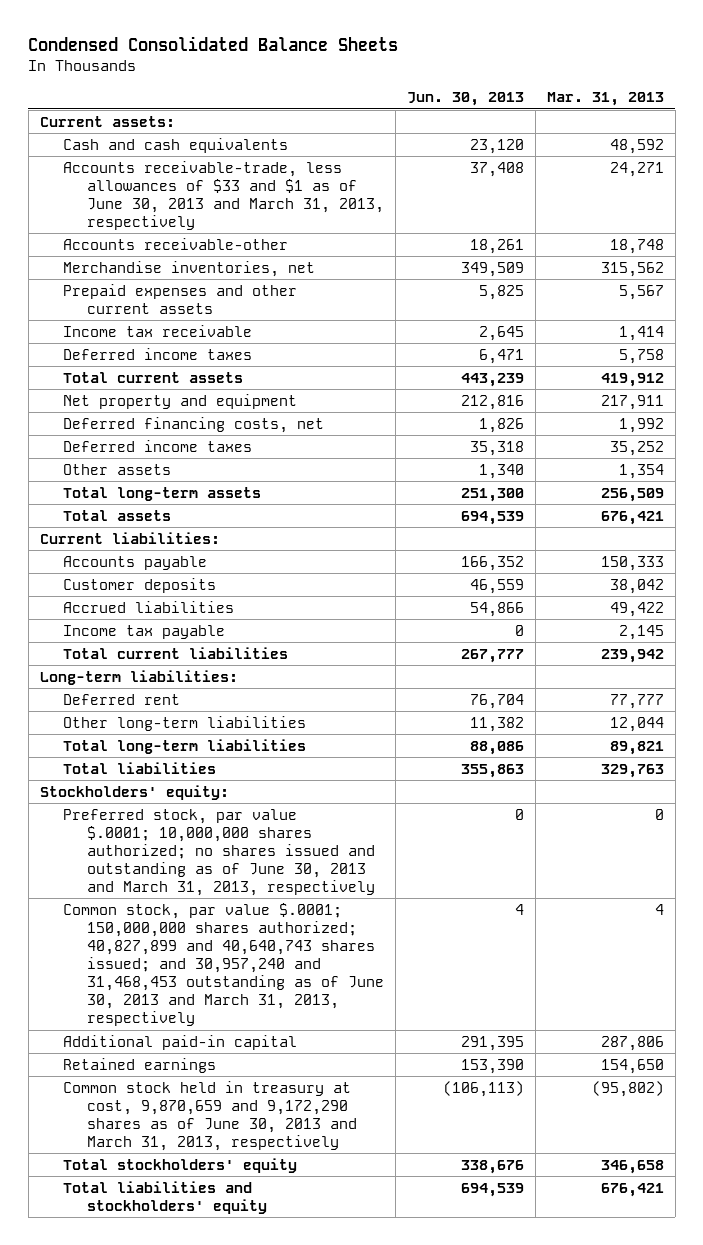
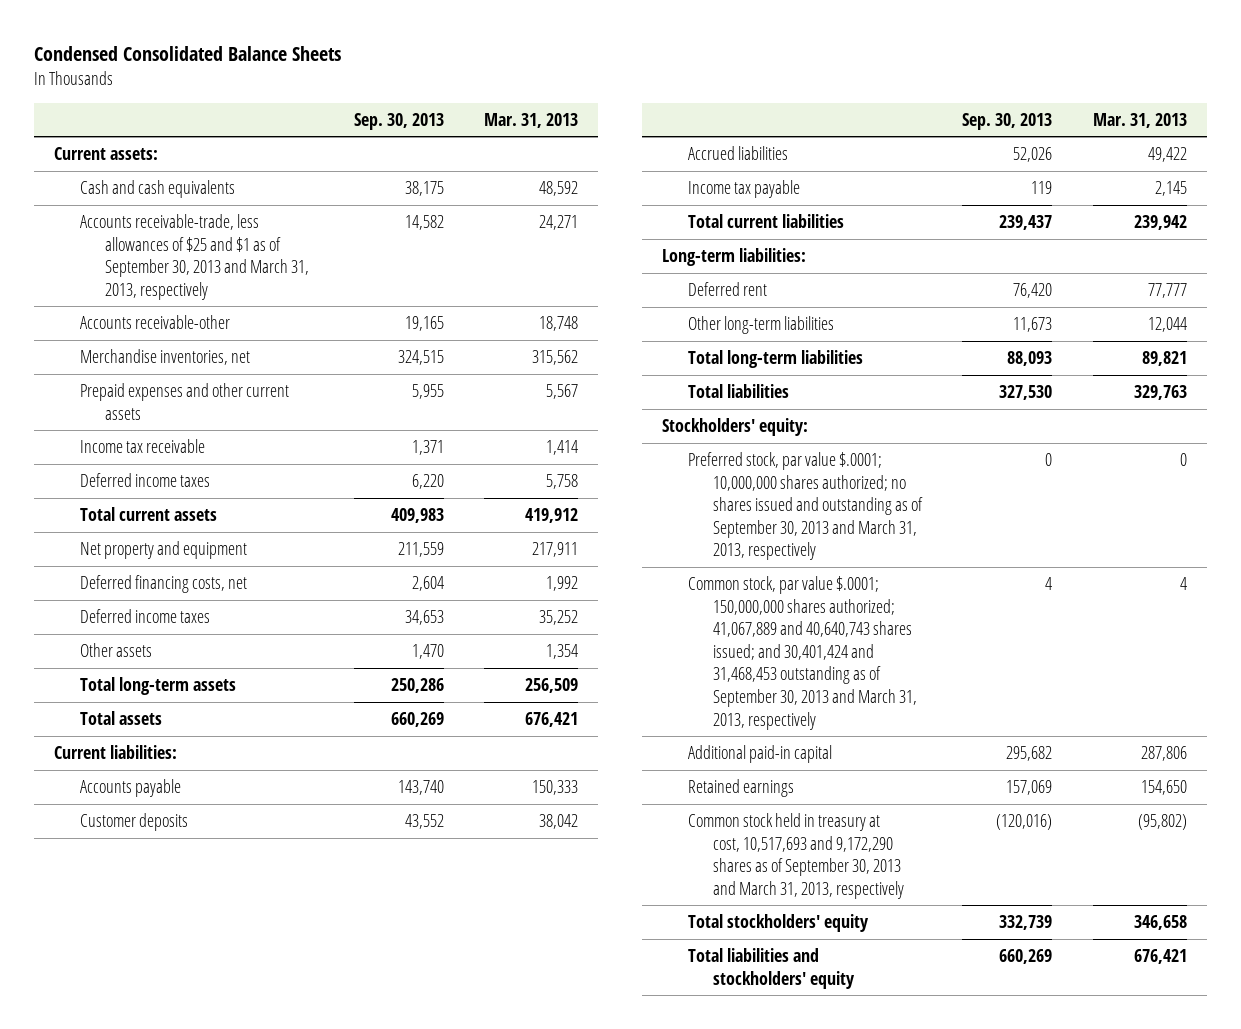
- | Jun. 30, 2013 | Mar. 31, 2013
+ | Sep. 30, 2013 | Mar. 31, 2013
- Accounts receivable-trade, less allowances of $33 and $1 as of June 30, 2013 and March 31, 2013, respectively | 37,408 | 24,271
+ Accounts receivable-trade, less allowances of $25 and $1 as of September 30, 2013 and March 31, 2013, respectively | 14,582 | 24,271
- Preferred stock, par value $.0001; 10,000,000 shares authorized; no shares issued and outstanding as of June 30, 2013 and March 31, 2013, respectively | 0 | 0
- Common stock, par value $.0001; 150,000,000 shares authorized; 40,827,899 and 40,640,743 shares issued; and 30,957,240 and 31,468,453 outstanding as of June 30, 2013 and March 31, 2013, respectively | 4 | 4
+ Preferred stock, par value $.0001; 10,000,000 shares authorized; no shares issued and outstanding as of September 30, 2013 and March 31, 2013, respectively | 0 | 0
+ Common stock, par value $.0001; 150,000,000 shares authorized; 41,067,889 and 40,640,743 shares issued; and 30,401,424 and 31,468,453 outstanding as of September 30, 2013 and March 31, 2013, respectively | 4 | 4
- Common stock held in treasury at cost, 9,870,659 and 9,172,290 shares as of June 30, 2013 and March 31, 2013, respectively | (106,113) | (95,802)
+ Common stock held in treasury at cost, 10,517,693 and 9,172,290 shares as of September 30, 2013 and March 31, 2013, respectively | (120,016) | (95,802)

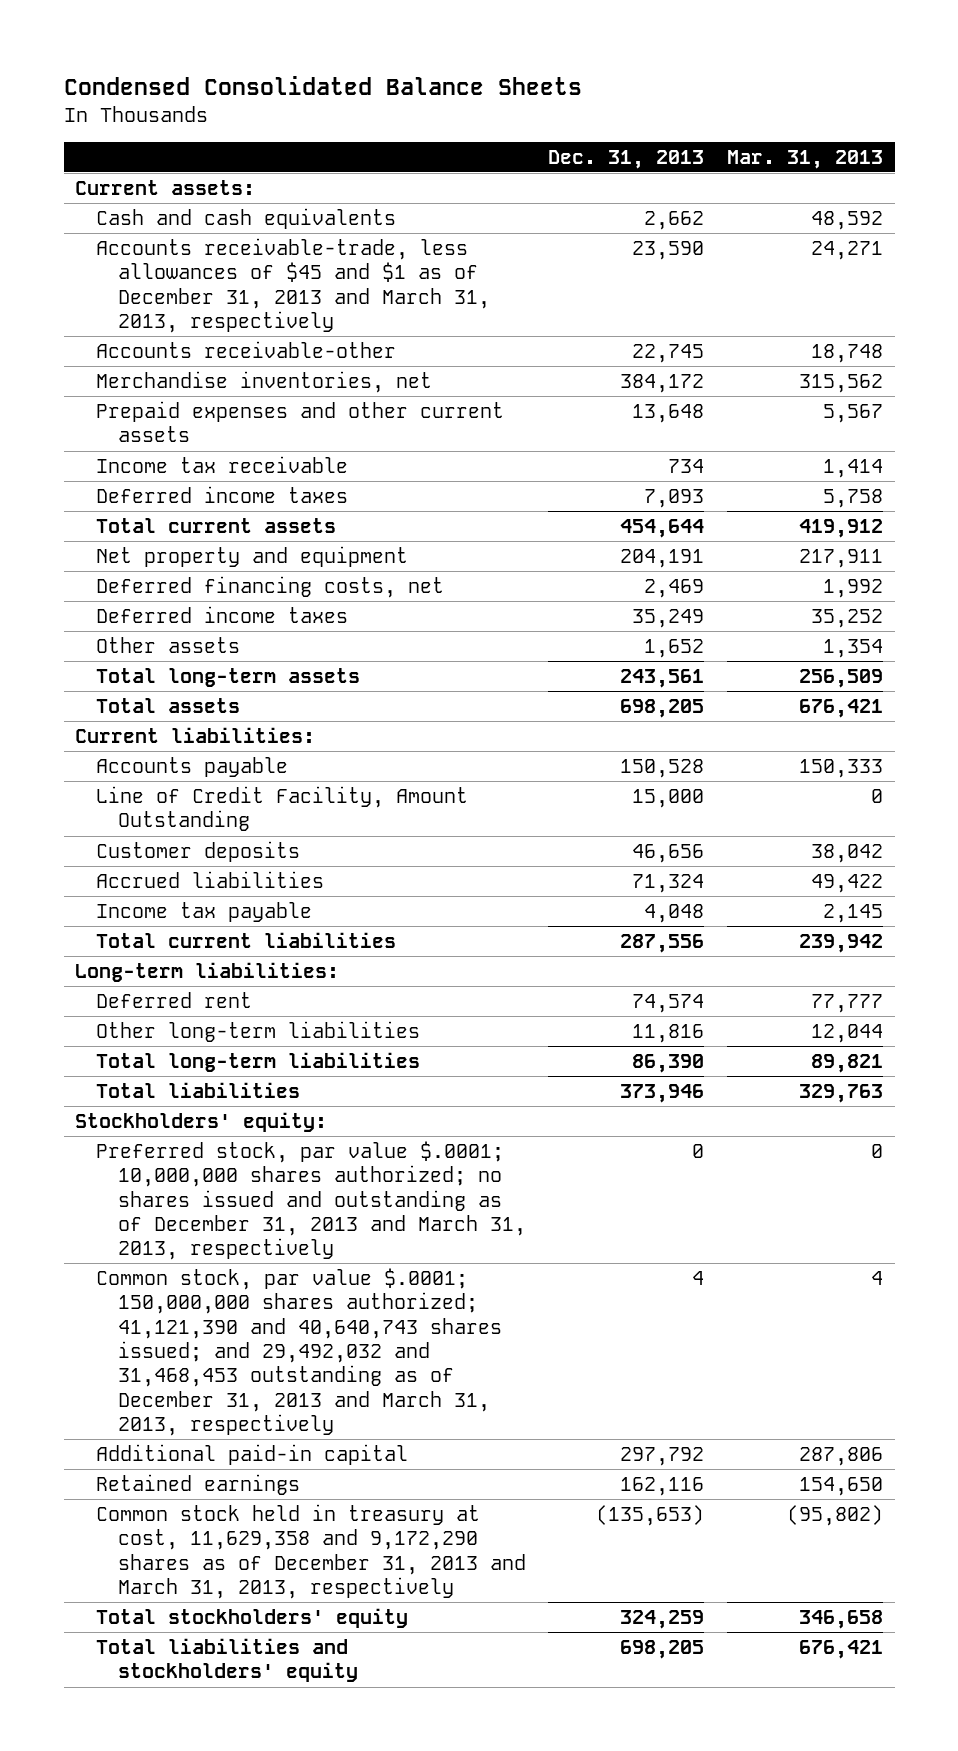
- | Sep. 30, 2013 | Mar. 31, 2013
+ | Dec. 31, 2013 | Mar. 31, 2013
- Accounts receivable-trade, less allowances of $25 and $1 as of September 30, 2013 and March 31, 2013, respectively | 14,582 | 24,271
+ Accounts receivable-trade, less allowances of $45 and $1 as of December 31, 2013 and March 31, 2013, respectively | 23,590 | 24,271
+ Line of Credit Facility, Amount Outstanding | 15,000 | 0
- Preferred stock, par value $.0001; 10,000,000 shares authorized; no shares issued and outstanding as of September 30, 2013 and March 31, 2013, respectively | 0 | 0
- Common stock, par value $.0001; 150,000,000 shares authorized; 41,067,889 and 40,640,743 shares issued; and 30,401,424 and 31,468,453 outstanding as of September 30, 2013 and March 31, 2013, respectively | 4 | 4
+ Preferred stock, par value $.0001; 10,000,000 shares authorized; no shares issued and outstanding as of December 31, 2013 and March 31, 2013, respectively | 0 | 0
+ Common stock, par value $.0001; 150,000,000 shares authorized; 41,121,390 and 40,640,743 shares issued; and 29,492,032 and 31,468,453 outstanding as of December 31, 2013 and March 31, 2013, respectively | 4 | 4
- Common stock held in treasury at cost, 10,517,693 and 9,172,290 shares as of September 30, 2013 and March 31, 2013, respectively | (120,016) | (95,802)
+ Common stock held in treasury at cost, 11,629,358 and 9,172,290 shares as of December 31, 2013 and March 31, 2013, respectively | (135,653) | (95,802)

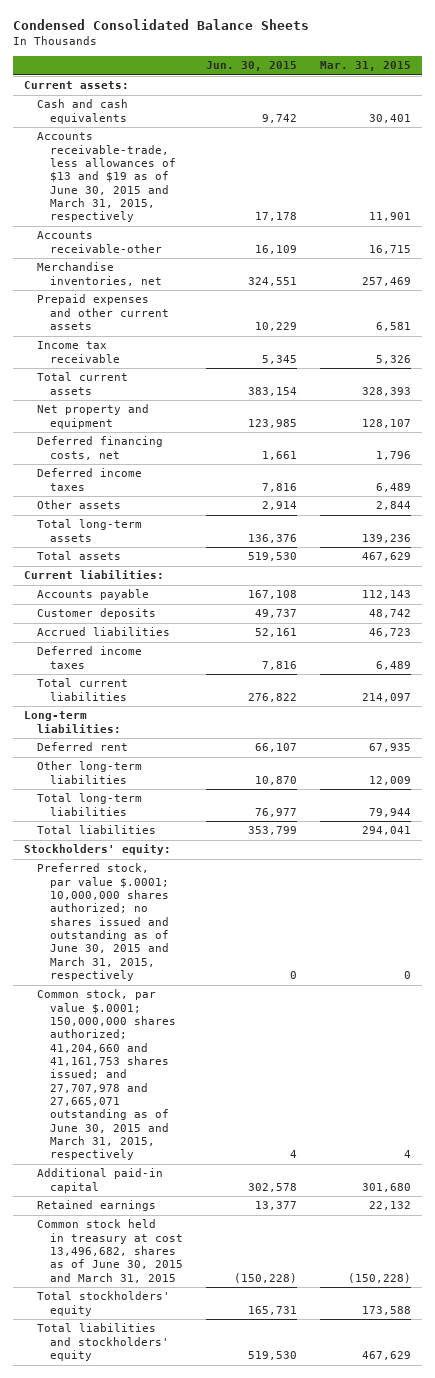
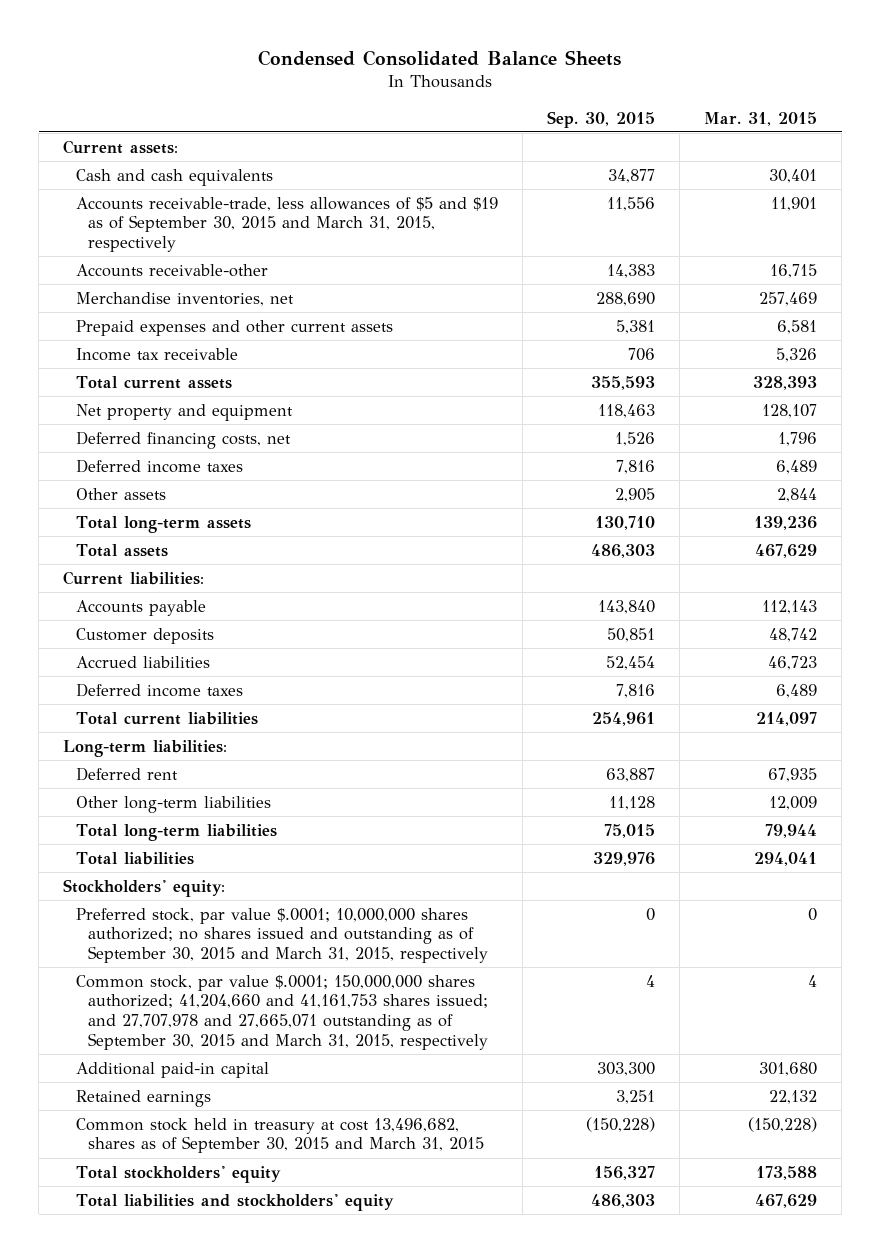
- | Jun. 30, 2015 | Mar. 31, 2015
+ | Sep. 30, 2015 | Mar. 31, 2015
- Accounts receivable-trade, less allowances of $13 and $19 as of June 30, 2015 and March 31, 2015, respectively | 17,178 | 11,901
+ Accounts receivable-trade, less allowances of $5 and $19 as of September 30, 2015 and March 31, 2015, respectively | 11,556 | 11,901
- Preferred stock, par value $.0001; 10,000,000 shares authorized; no shares issued and outstanding as of June 30, 2015 and March 31, 2015, respectively | 0 | 0
- Common stock, par value $.0001; 150,000,000 shares authorized; 41,204,660 and 41,161,753 shares issued; and 27,707,978 and 27,665,071 outstanding as of June 30, 2015 and March 31, 2015, respectively | 4 | 4
+ Preferred stock, par value $.0001; 10,000,000 shares authorized; no shares issued and outstanding as of September 30, 2015 and March 31, 2015, respectively | 0 | 0
+ Common stock, par value $.0001; 150,000,000 shares authorized; 41,204,660 and 41,161,753 shares issued; and 27,707,978 and 27,665,071 outstanding as of September 30, 2015 and March 31, 2015, respectively | 4 | 4
- Common stock held in treasury at cost 13,496,682, shares as of June 30, 2015 and March 31, 2015 | (150,228) | (150,228)
+ Common stock held in treasury at cost 13,496,682, shares as of September 30, 2015 and March 31, 2015 | (150,228) | (150,228)

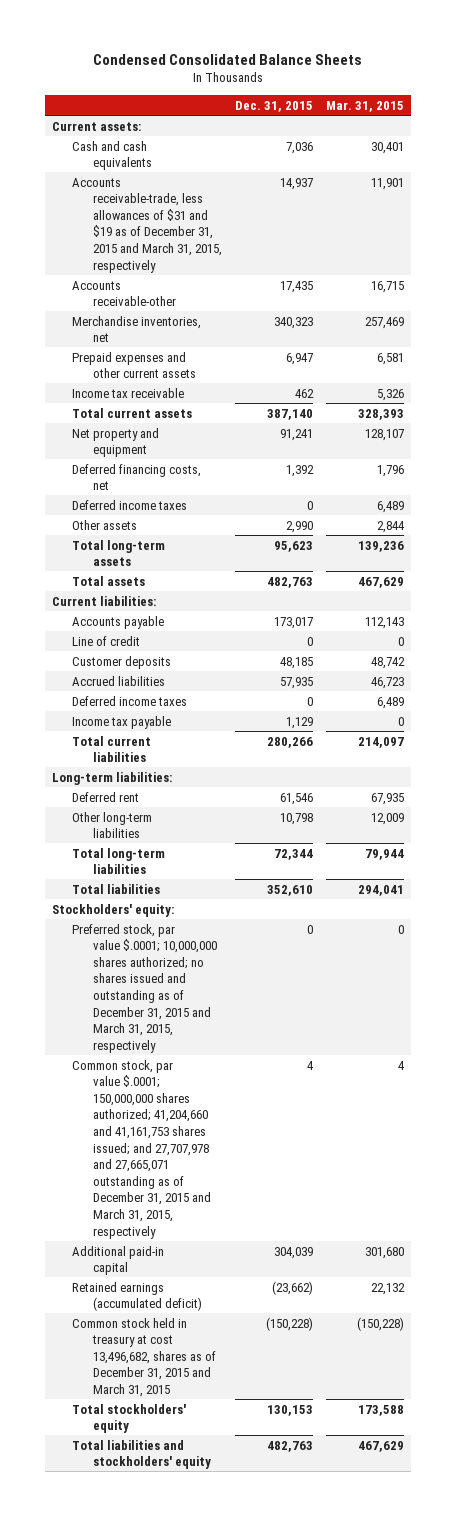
- | Sep. 30, 2015 | Mar. 31, 2015
+ | Dec. 31, 2015 | Mar. 31, 2015
- Accounts receivable-trade, less allowances of $5 and $19 as of September 30, 2015 and March 31, 2015, respectively | 11,556 | 11,901
+ Accounts receivable-trade, less allowances of $31 and $19 as of December 31, 2015 and March 31, 2015, respectively | 14,937 | 11,901
+ Line of credit | 0 | 0
+ Income tax payable | 1,129 | 0
- Preferred stock, par value $.0001; 10,000,000 shares authorized; no shares issued and outstanding as of September 30, 2015 and March 31, 2015, respectively | 0 | 0
- Common stock, par value $.0001; 150,000,000 shares authorized; 41,204,660 and 41,161,753 shares issued; and 27,707,978 and 27,665,071 outstanding as of September 30, 2015 and March 31, 2015, respectively | 4 | 4
+ Preferred stock, par value $.0001; 10,000,000 shares authorized; no shares issued and outstanding as of December 31, 2015 and March 31, 2015, respectively | 0 | 0
+ Common stock, par value $.0001; 150,000,000 shares authorized; 41,204,660 and 41,161,753 shares issued; and 27,707,978 and 27,665,071 outstanding as of December 31, 2015 and March 31, 2015, respectively | 4 | 4
- Retained earnings | 3,251 | 22,132
- Common stock held in treasury at cost 13,496,682, shares as of September 30, 2015 and March 31, 2015 | (150,228) | (150,228)
+ Retained earnings (accumulated deficit) | (23,662) | 22,132
+ Common stock held in treasury at cost 13,496,682, shares as of December 31, 2015 and March 31, 2015 | (150,228) | (150,228)

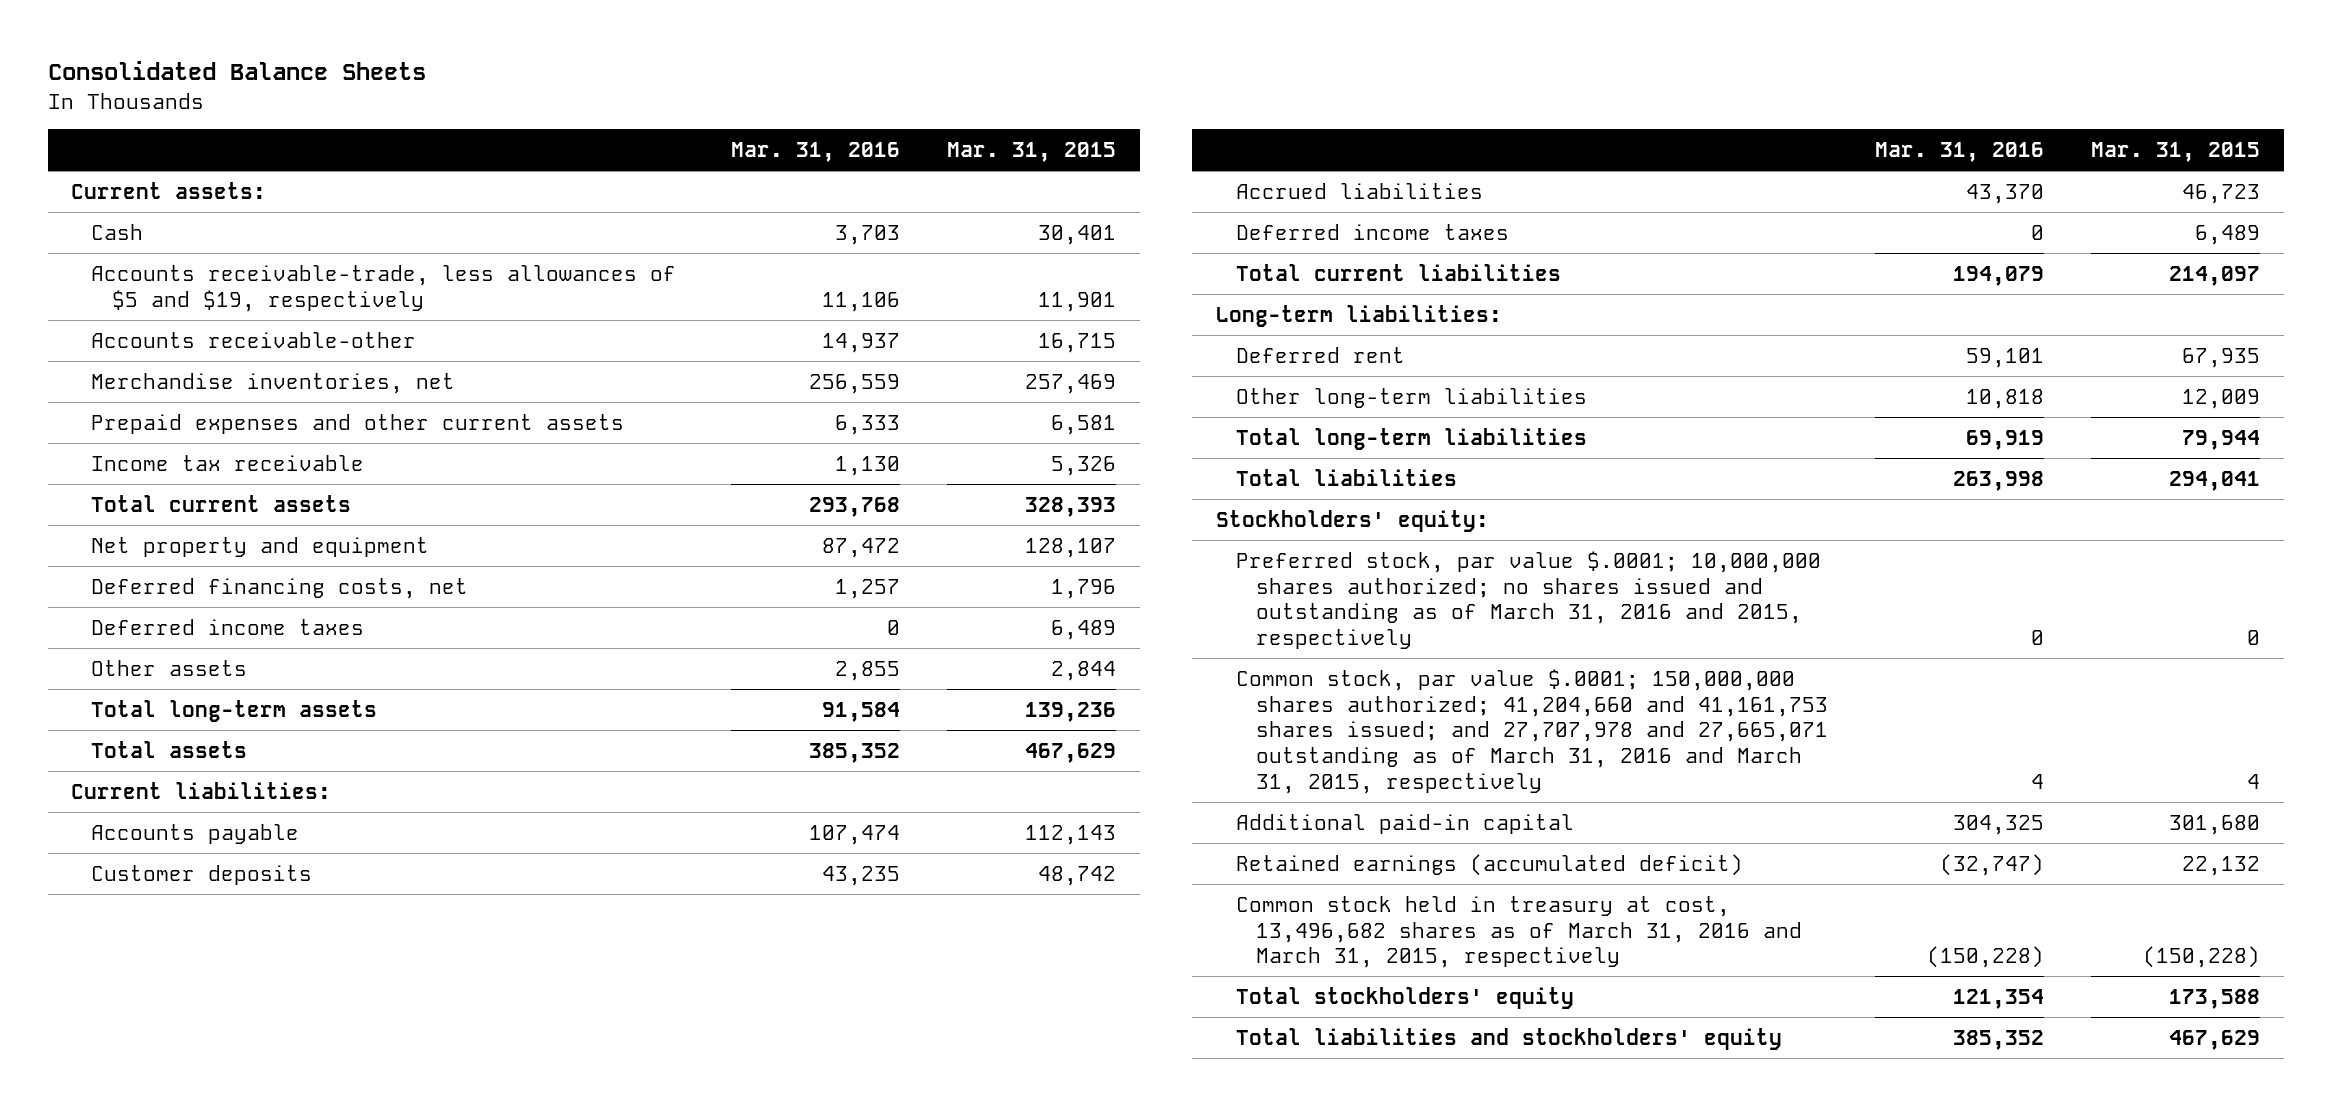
- Condensed Consolidated Balance Sheets
+ Consolidated Balance Sheets
- | Dec. 31, 2015 | Mar. 31, 2015
+ | Mar. 31, 2016 | Mar. 31, 2015
- Cash and cash equivalents | 7,036 | 30,401
- Accounts receivable-trade, less allowances of $31 and $19 as of December 31, 2015 and March 31, 2015, respectively | 14,937 | 11,901
+ Cash | 3,703 | 30,401
+ Accounts receivable-trade, less allowances of $5 and $19, respectively | 11,106 | 11,901
- Line of credit | 0 | 0
- Income tax payable | 1,129 | 0
- Preferred stock, par value $.0001; 10,000,000 shares authorized; no shares issued and outstanding as of December 31, 2015 and March 31, 2015, respectively | 0 | 0
- Common stock, par value $.0001; 150,000,000 shares authorized; 41,204,660 and 41,161,753 shares issued; and 27,707,978 and 27,665,071 outstanding as of December 31, 2015 and March 31, 2015, respectively | 4 | 4
+ Preferred stock, par value $.0001; 10,000,000 shares authorized; no shares issued and outstanding as of March 31, 2016 and 2015, respectively | 0 | 0
+ Common stock, par value $.0001; 150,000,000 shares authorized; 41,204,660 and 41,161,753 shares issued; and 27,707,978 and 27,665,071 outstanding as of March 31, 2016 and March 31, 2015, respectively | 4 | 4
- Common stock held in treasury at cost 13,496,682, shares as of December 31, 2015 and March 31, 2015 | (150,228) | (150,228)
+ Common stock held in treasury at cost, 13,496,682 shares as of March 31, 2016 and March 31, 2015, respectively | (150,228) | (150,228)

